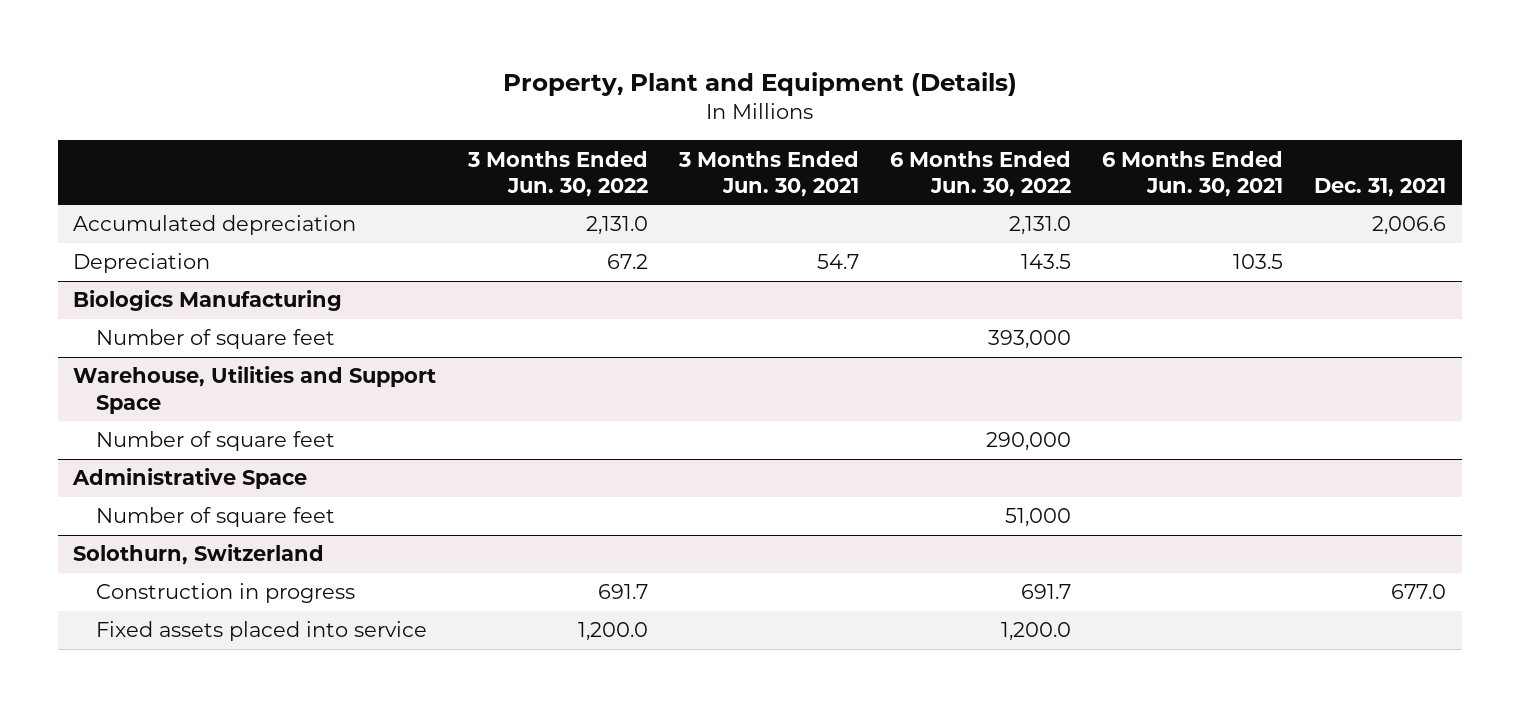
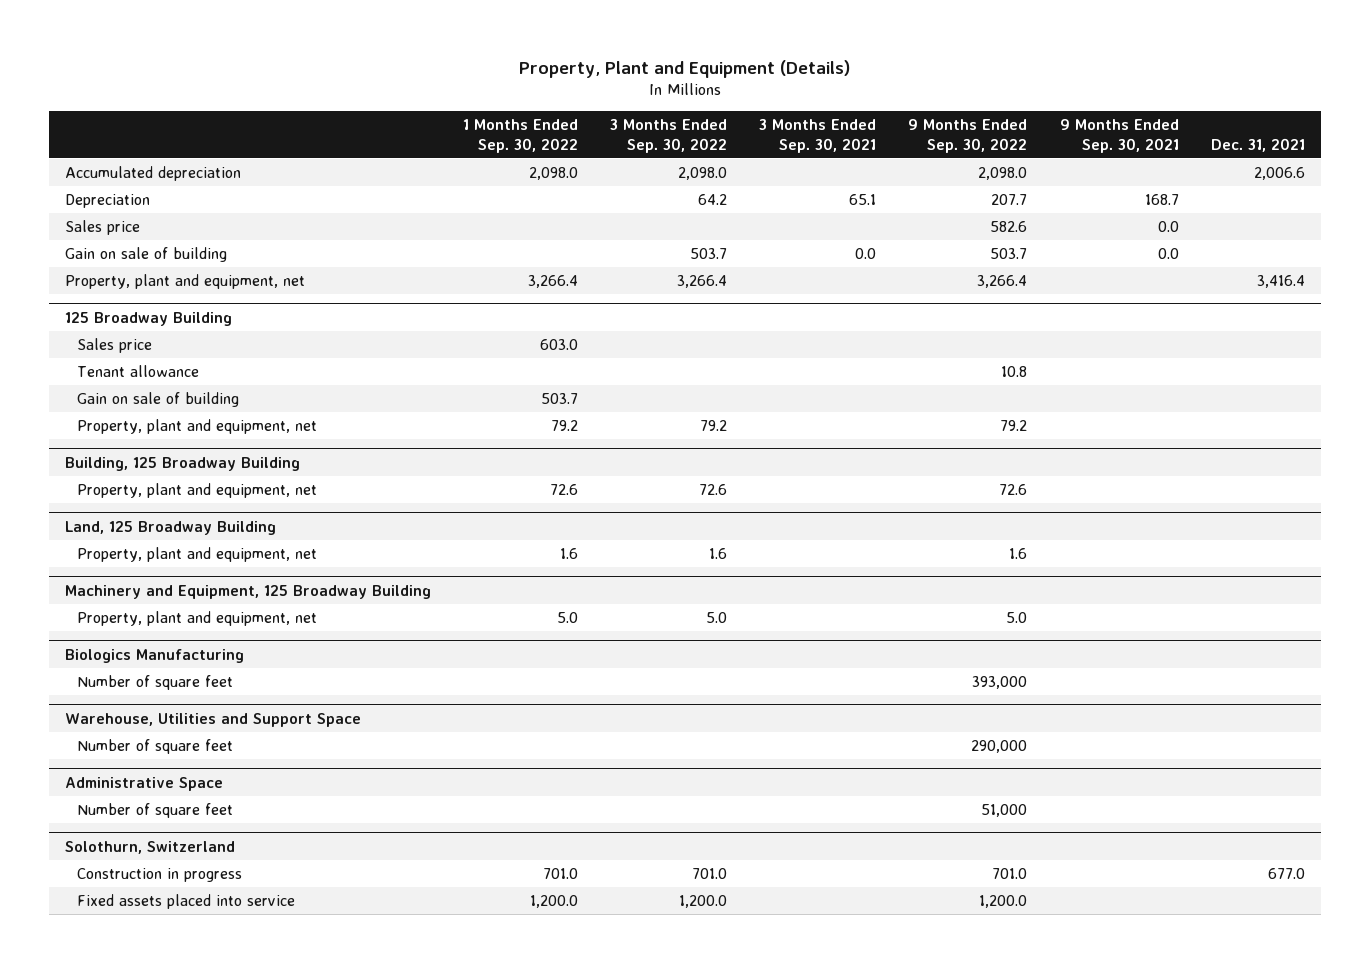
- | 3 Months Ended Jun. 30, 2022 | 3 Months Ended Jun. 30, 2021 | 6 Months Ended Jun. 30, 2022 | 6 Months Ended Jun. 30, 2021 | Dec. 31, 2021
+ | 1 Months Ended Sep. 30, 2022 | 3 Months Ended Sep. 30, 2022 | 3 Months Ended Sep. 30, 2021 | 9 Months Ended Sep. 30, 2022 | 9 Months Ended Sep. 30, 2021 | Dec. 31, 2021
+ Sales price | | | | 582.6 | 0.0 |
+ Gain on sale of building | | 503.7 | 0.0 | 503.7 | 0.0 |
+ Property, plant and equipment, net | 3,266.4 | 3,266.4 | | 3,266.4 | | 3,416.4
+ 125 Broadway Building
+ Sales price | 603.0 | | | | |
+ Tenant allowance | | | | 10.8 | |
+ Gain on sale of building | 503.7 | | | | |
+ Property, plant and equipment, net | 79.2 | 79.2 | | 79.2 | |
+ Building, 125 Broadway Building
+ Property, plant and equipment, net | 72.6 | 72.6 | | 72.6 | |
+ Land, 125 Broadway Building
+ Property, plant and equipment, net | 1.6 | 1.6 | | 1.6 | |
+ Machinery and Equipment, 125 Broadway Building
+ Property, plant and equipment, net | 5.0 | 5.0 | | 5.0 | |

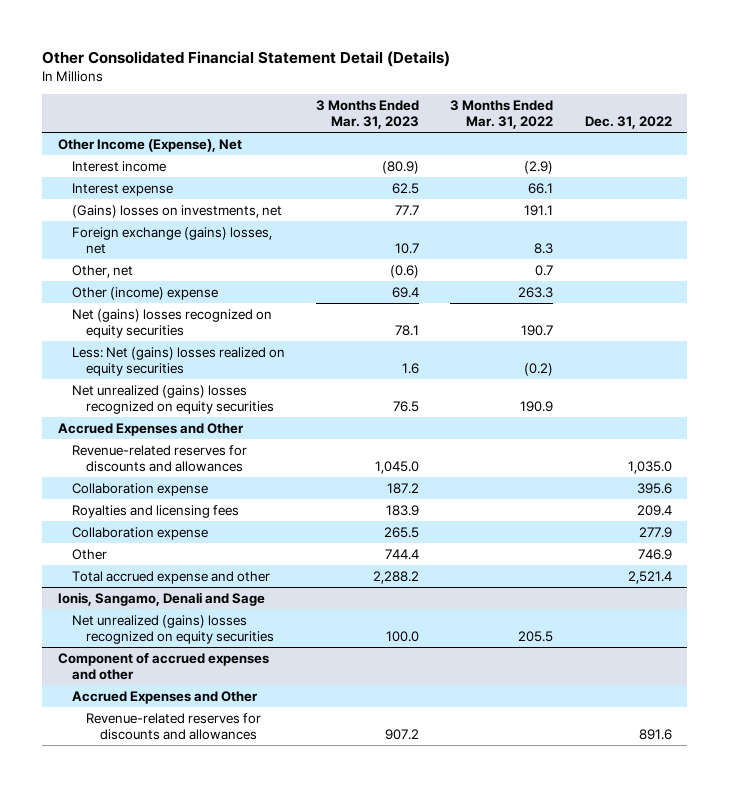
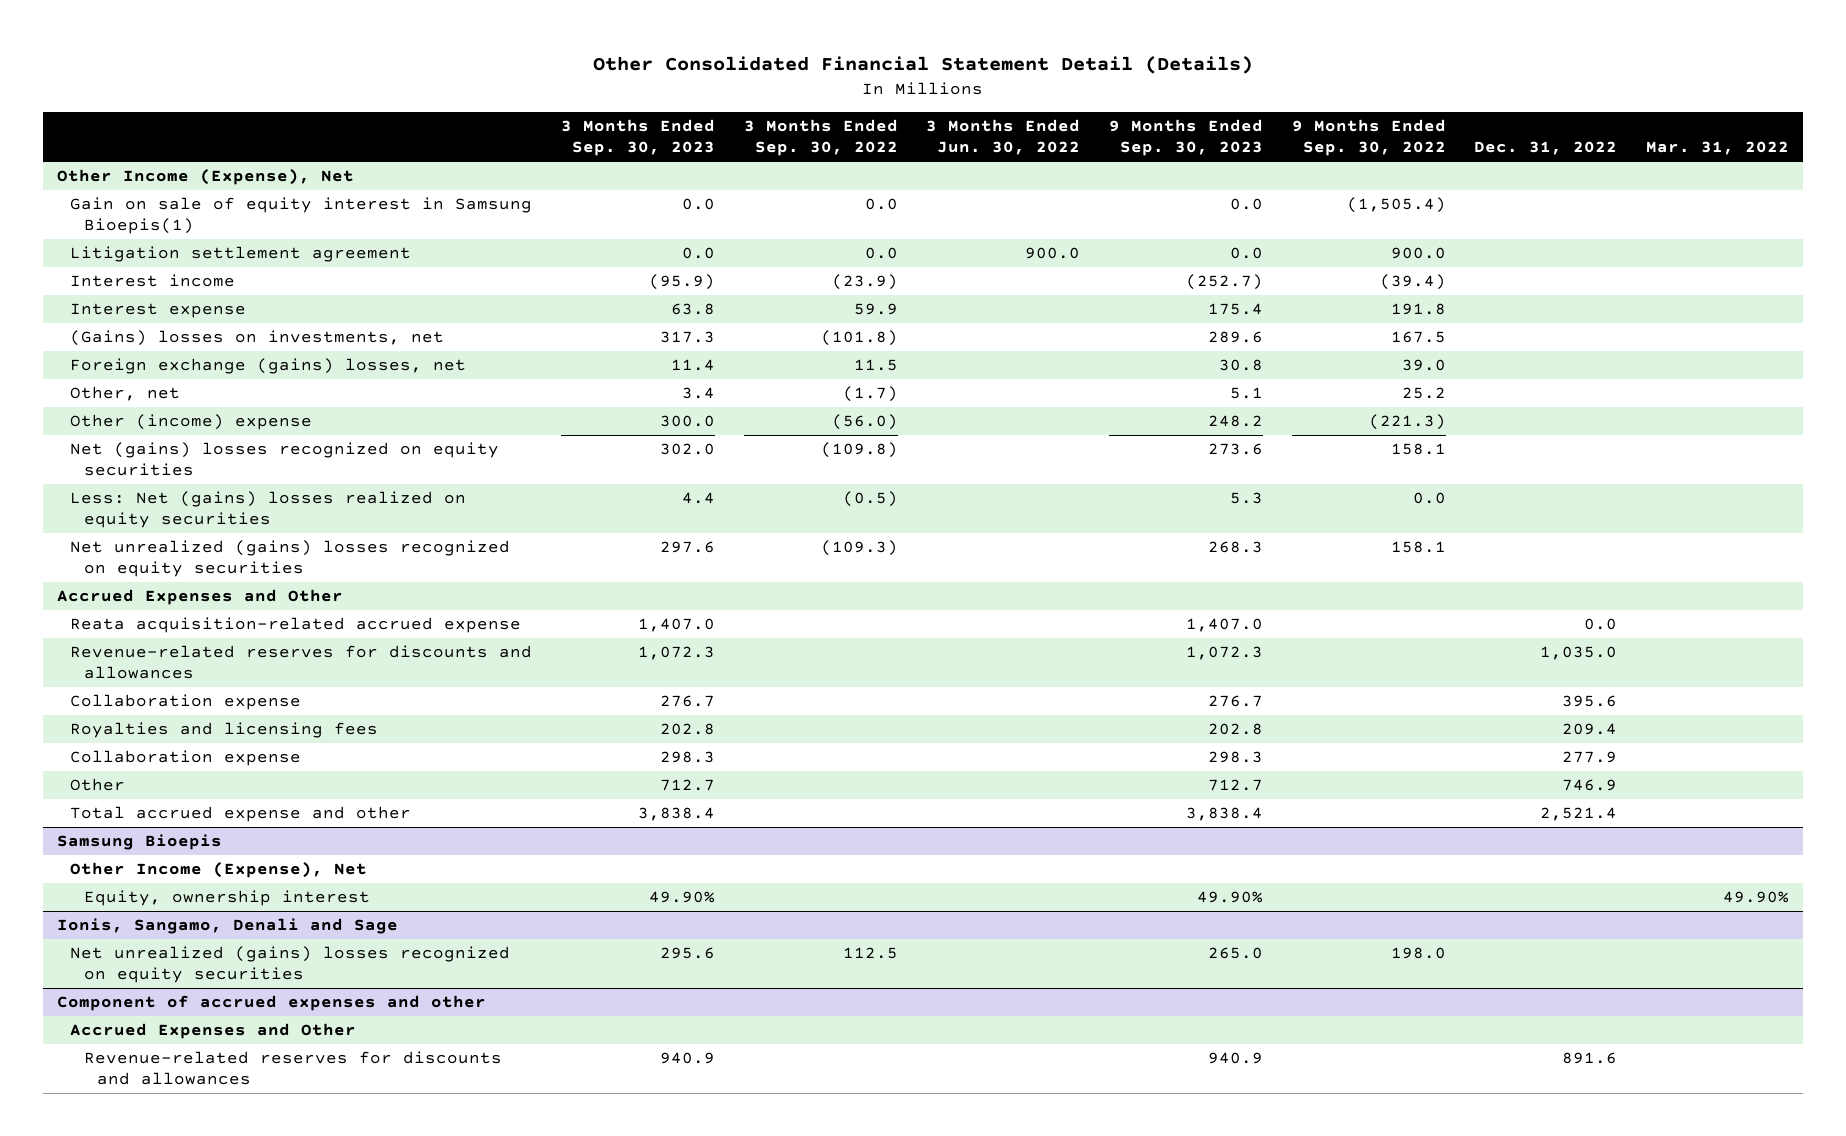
- | 3 Months Ended Mar. 31, 2023 | 3 Months Ended Mar. 31, 2022 | Dec. 31, 2022
+ | 3 Months Ended Sep. 30, 2023 | 3 Months Ended Sep. 30, 2022 | 3 Months Ended Jun. 30, 2022 | 9 Months Ended Sep. 30, 2023 | 9 Months Ended Sep. 30, 2022 | Dec. 31, 2022 | Mar. 31, 2022
+ Gain on sale of equity interest in Samsung Bioepis(1) | 0.0 | 0.0 | | 0.0 | (1,505.4) | |
+ Litigation settlement agreement | 0.0 | 0.0 | 900.0 | 0.0 | 900.0 | |
+ Reata acquisition-related accrued expense | 1,407.0 | | | 1,407.0 | | 0.0 |
+ Samsung Bioepis
+ Other Income (Expense), Net
+ Equity, ownership interest | 49.90% | | | 49.90% | | | 49.90%

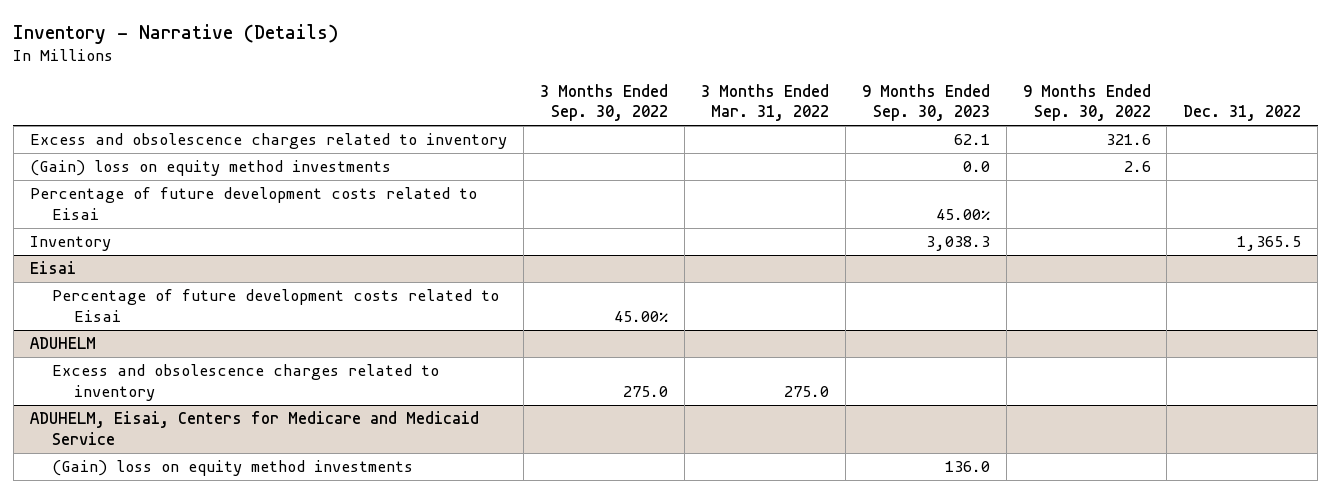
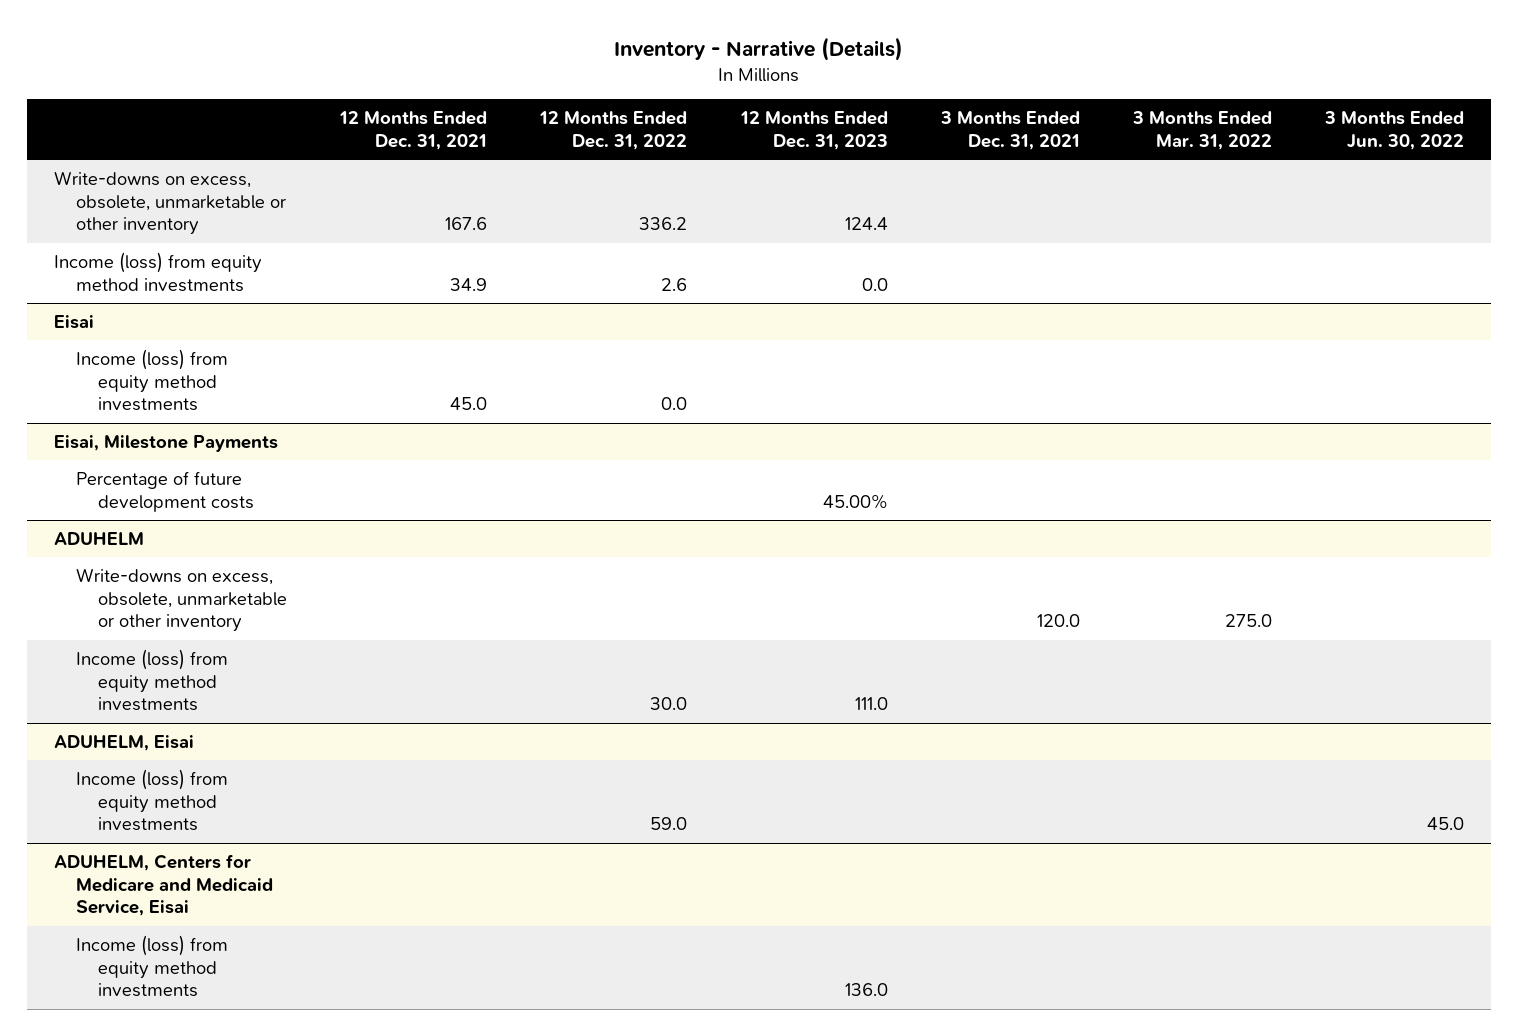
- | 3 Months Ended Sep. 30, 2022 | 3 Months Ended Mar. 31, 2022 | 9 Months Ended Sep. 30, 2023 | 9 Months Ended Sep. 30, 2022 | Dec. 31, 2022
+ | 12 Months Ended Dec. 31, 2021 | 12 Months Ended Dec. 31, 2022 | 12 Months Ended Dec. 31, 2023 | 3 Months Ended Dec. 31, 2021 | 3 Months Ended Mar. 31, 2022 | 3 Months Ended Jun. 30, 2022
- Excess and obsolescence charges related to inventory | | | 62.1 | 321.6 |
- (Gain) loss on equity method investments | | | 0.0 | 2.6 |
- Percentage of future development costs related to Eisai | | | 45.00% | |
- Inventory | | | 3,038.3 | | 1,365.5
+ Write-downs on excess, obsolete, unmarketable or other inventory | 167.6 | 336.2 | 124.4 | | |
+ Income (loss) from equity method investments | 34.9 | 2.6 | 0.0 | | |
@ Eisai
- Percentage of future development costs related to Eisai | 45.00% | | | |
+ Income (loss) from equity method investments | 45.0 | 0.0 | | | |
+ Eisai, Milestone Payments
+ Percentage of future development costs | | | 45.00% | | |
@ ADUHELM
- Excess and obsolescence charges related to inventory | 275.0 | 275.0 | | |
- ADUHELM, Eisai, Centers for Medicare and Medicaid Service
- (Gain) loss on equity method investments | | | 136.0 | |
@ ADUHELM
+ Write-downs on excess, obsolete, unmarketable or other inventory | | | | 120.0 | 275.0 |
+ Income (loss) from equity method investments | | 30.0 | 111.0 | | |
+ ADUHELM, Eisai
+ Income (loss) from equity method investments | | 59.0 | | | | 45.0
+ ADUHELM, Centers for Medicare and Medicaid Service, Eisai
+ Income (loss) from equity method investments | | | 136.0 | | |

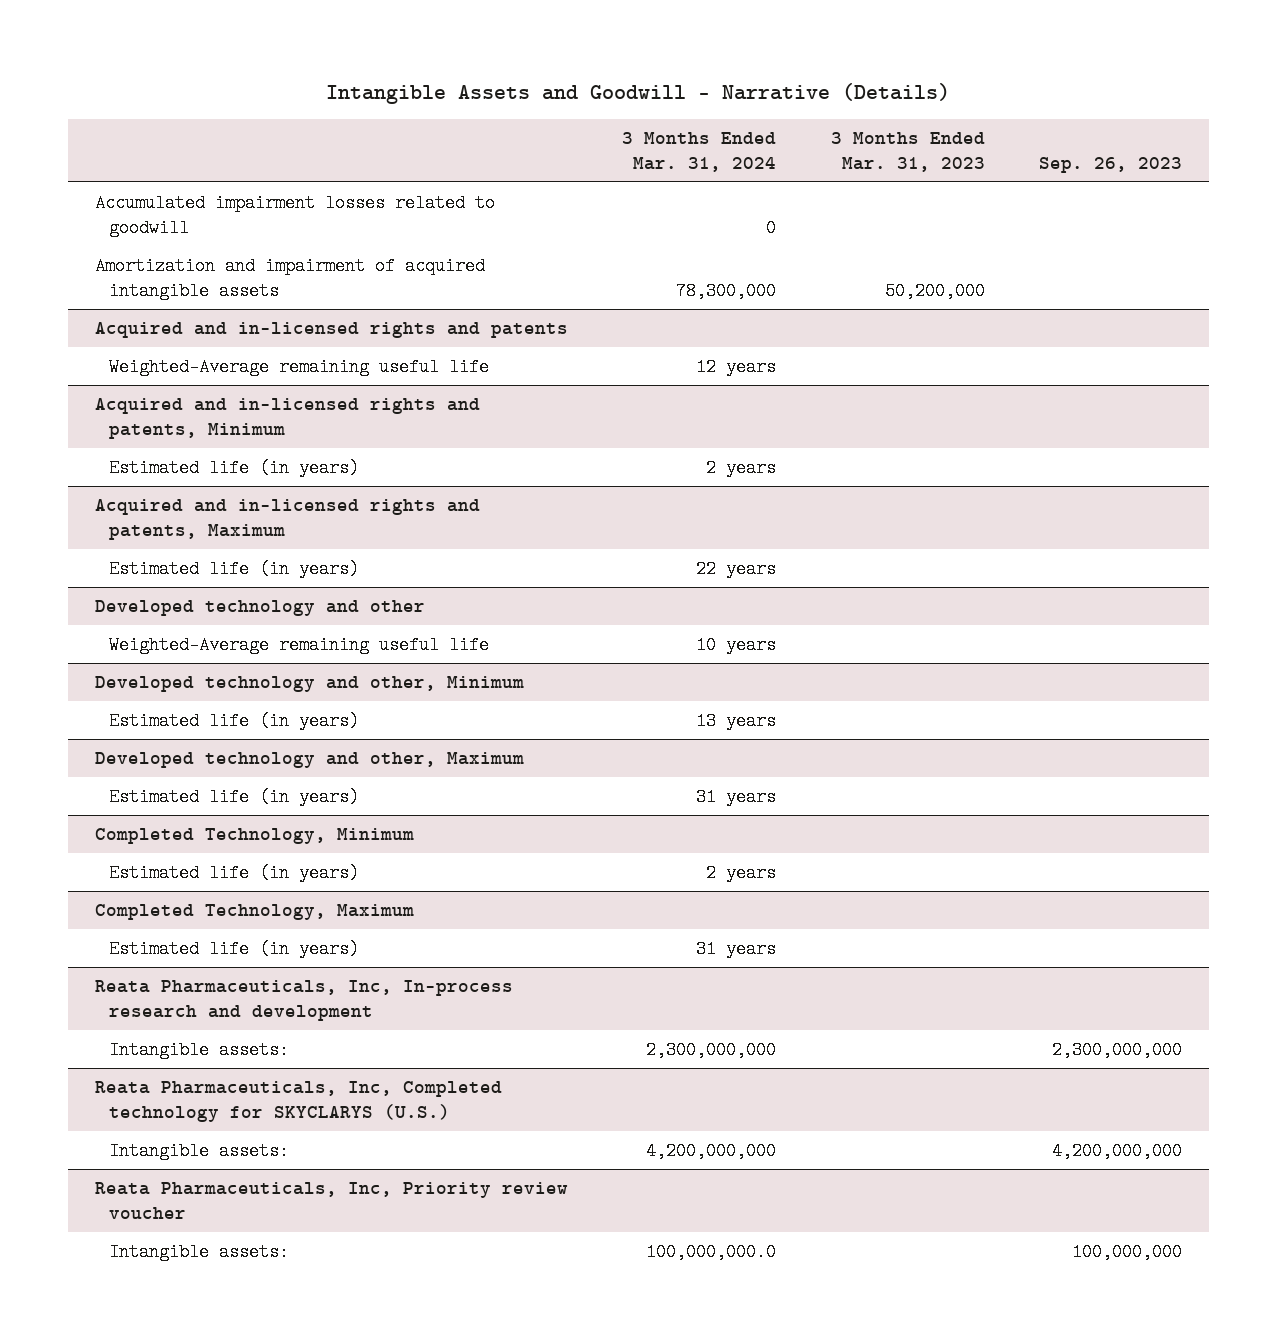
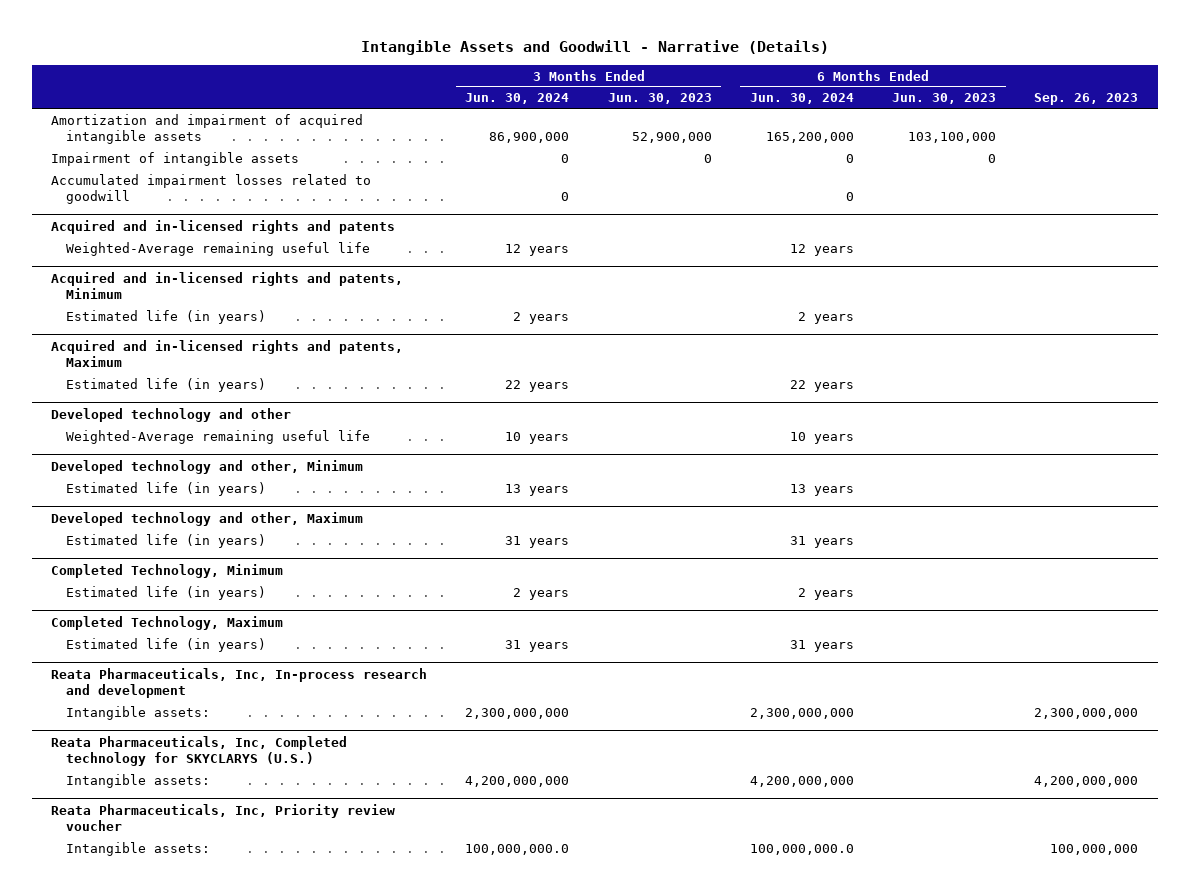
- | 3 Months Ended Mar. 31, 2024 | 3 Months Ended Mar. 31, 2023 | Sep. 26, 2023
+ | 3 Months Ended Jun. 30, 2024 | 3 Months Ended Jun. 30, 2023 | 6 Months Ended Jun. 30, 2024 | 6 Months Ended Jun. 30, 2023 | Sep. 26, 2023
+ Impairment of intangible assets | 0 | 0 | 0 | 0 |
moved down: Accumulated impairment losses related to goodwill | 0 | | 0 | |

